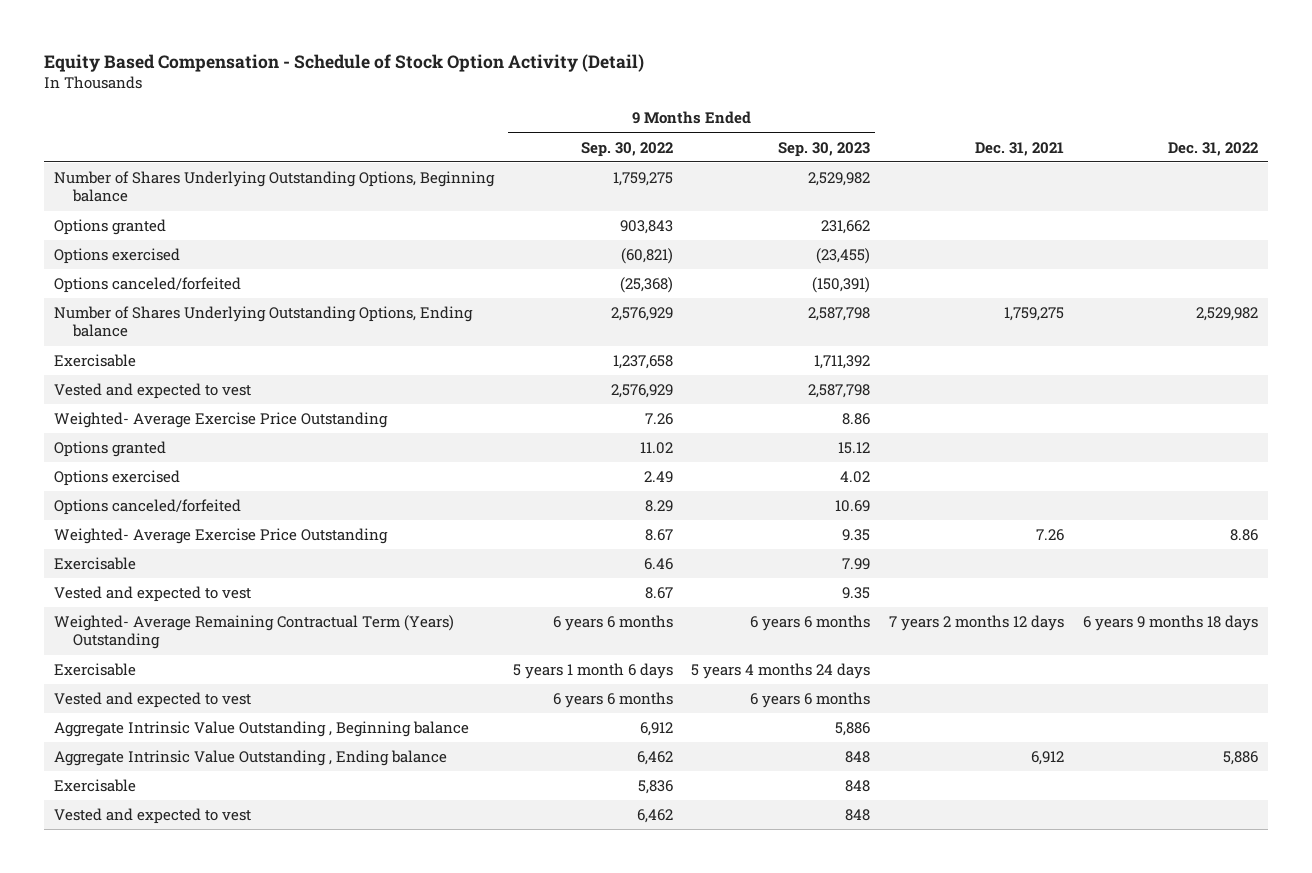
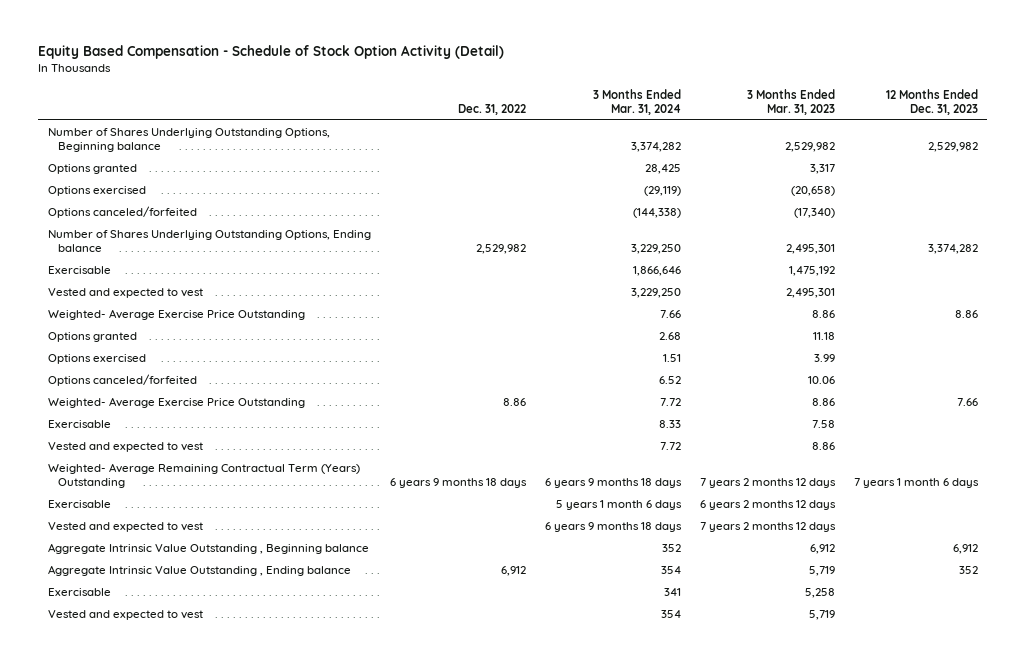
- | 9 Months Ended Sep. 30, 2022 | 9 Months Ended Sep. 30, 2023 | Dec. 31, 2021 | Dec. 31, 2022
+ | Dec. 31, 2022 | 3 Months Ended Mar. 31, 2024 | 3 Months Ended Mar. 31, 2023 | 12 Months Ended Dec. 31, 2023
- Aggregate Intrinsic Value Outstanding , Ending balance | 6,462 | 848 | 6,912 | 5,886
+ Aggregate Intrinsic Value Outstanding , Ending balance | 6,912 | 354 | 5,719 | 352

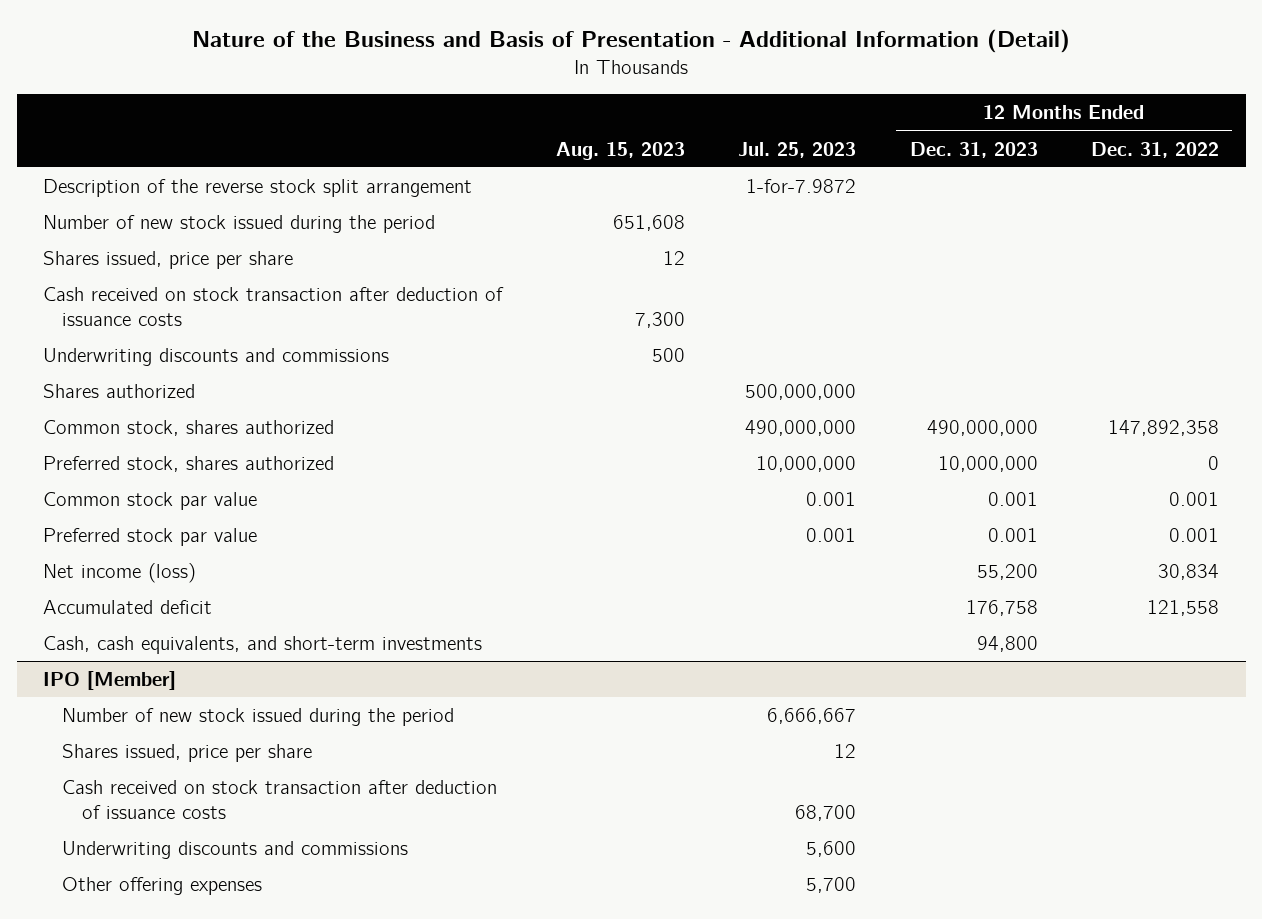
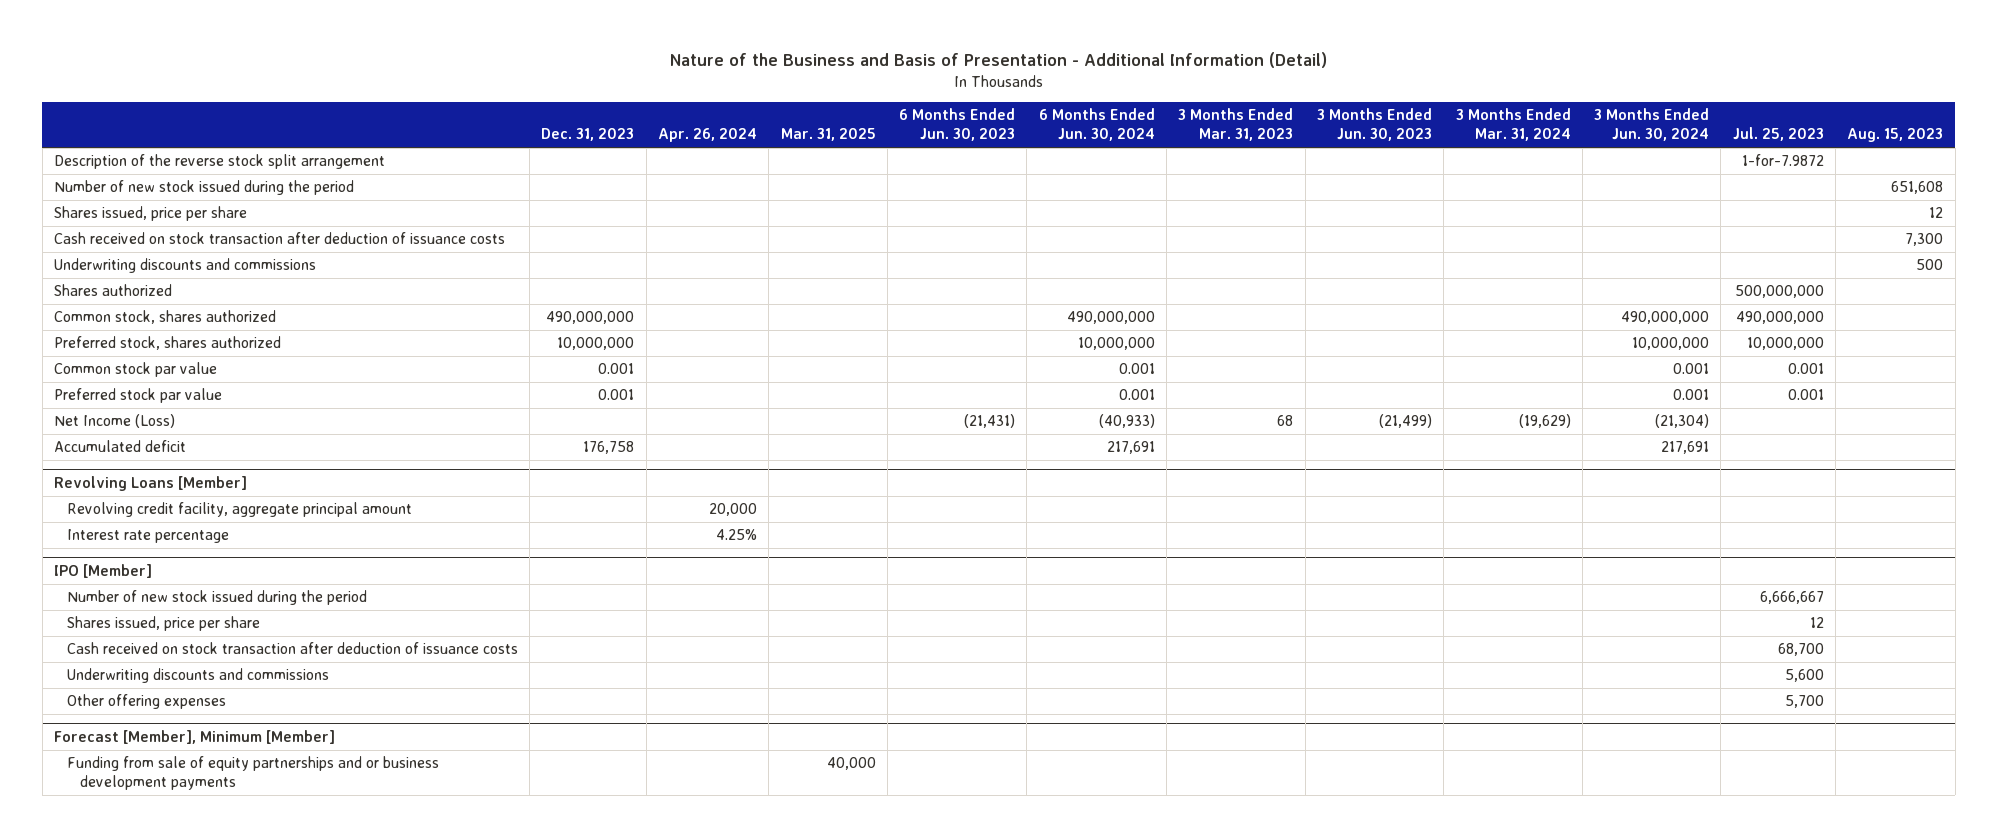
- | Aug. 15, 2023 | Jul. 25, 2023 | 12 Months Ended Dec. 31, 2023 | 12 Months Ended Dec. 31, 2022
+ | Dec. 31, 2023 | Apr. 26, 2024 | Mar. 31, 2025 | 6 Months Ended Jun. 30, 2023 | 6 Months Ended Jun. 30, 2024 | 3 Months Ended Mar. 31, 2023 | 3 Months Ended Jun. 30, 2023 | 3 Months Ended Mar. 31, 2024 | 3 Months Ended Jun. 30, 2024 | Jul. 25, 2023 | Aug. 15, 2023
- Net income (loss) | | | 55,200 | 30,834
+ Net Income (Loss) | | | | (21,431) | (40,933) | 68 | (21,499) | (19,629) | (21,304) | |
- Cash, cash equivalents, and short-term investments | | | 94,800 |
+ Revolving Loans [Member]
+ Revolving credit facility, aggregate principal amount | | 20,000 | | | | | | | | |
+ Interest rate percentage | | 4.25% | | | | | | | | |
+ Forecast [Member], Minimum [Member]
+ Funding from sale of equity partnerships and or business development payments | | | 40,000 | | | | | | | |

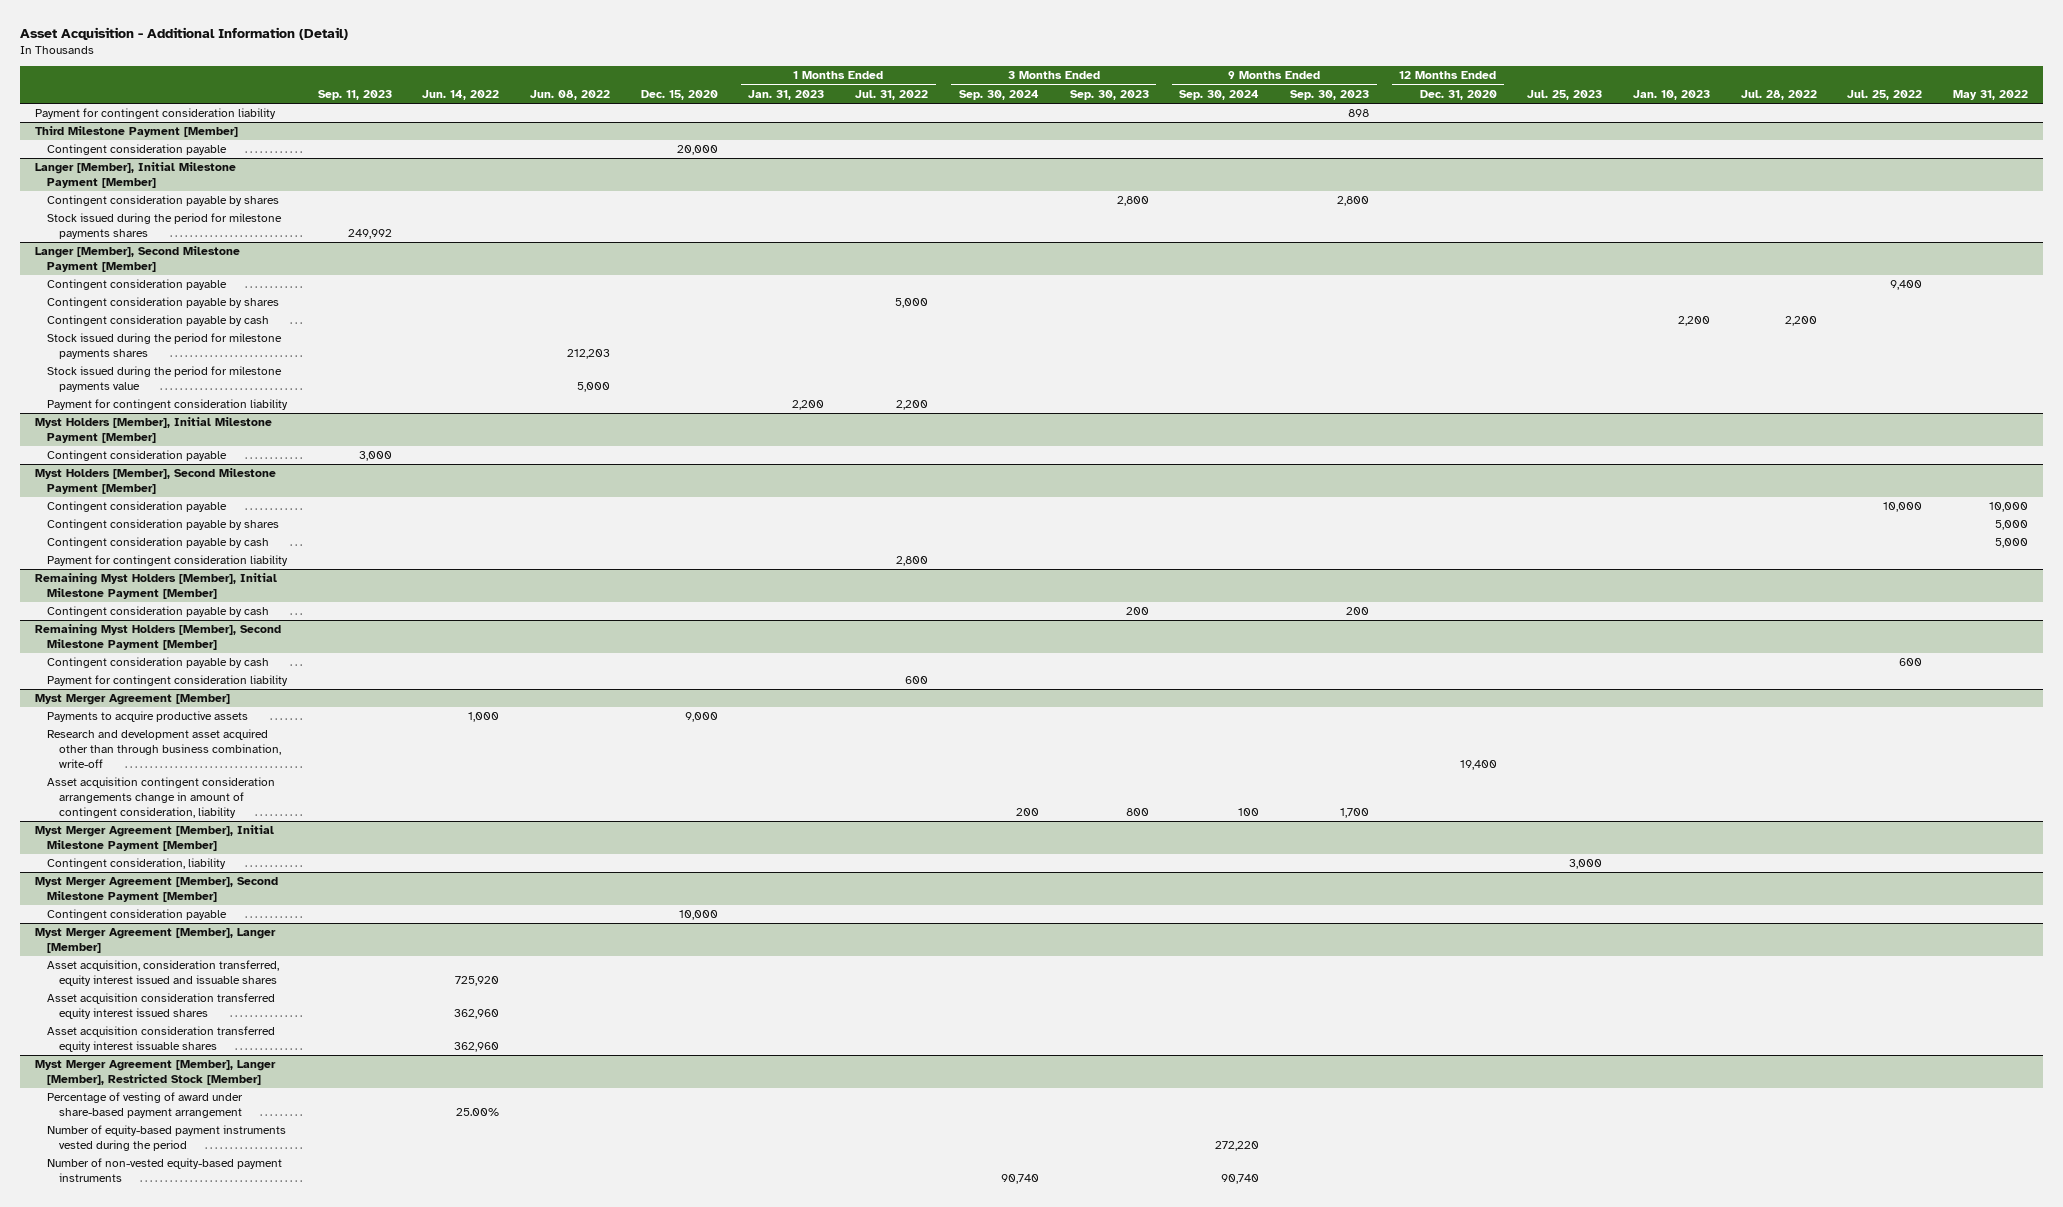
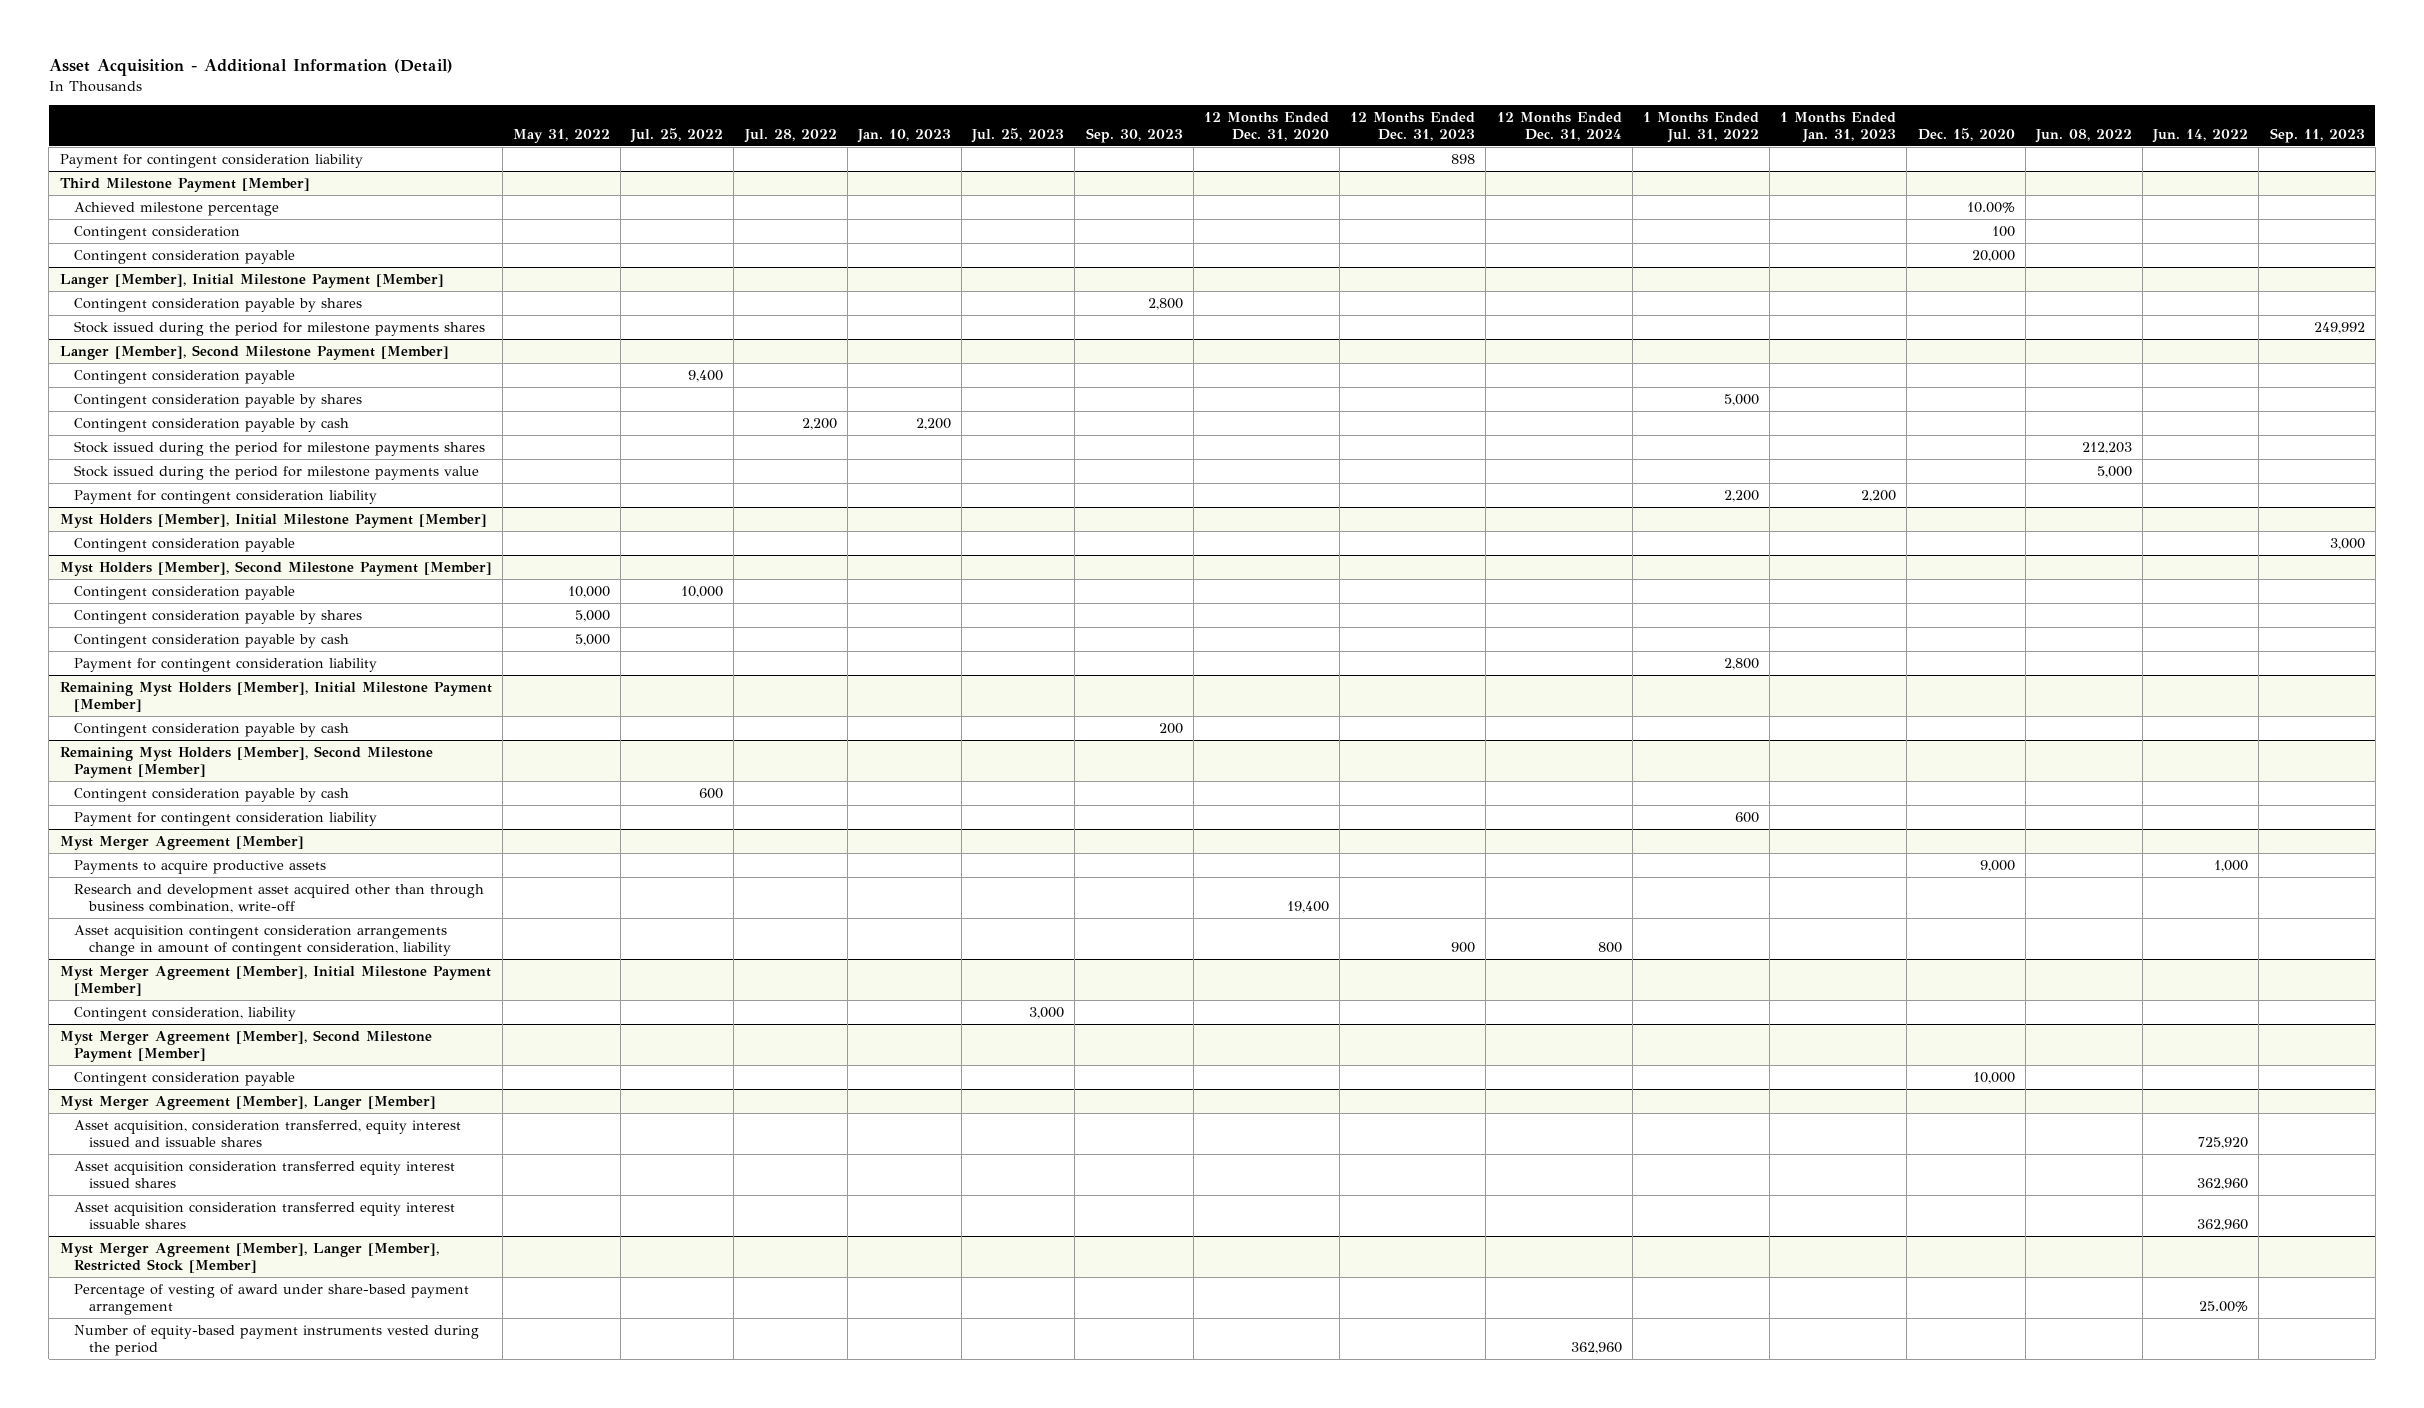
- | Sep. 11, 2023 | Jun. 14, 2022 | Jun. 08, 2022 | Dec. 15, 2020 | 1 Months Ended Jan. 31, 2023 | 1 Months Ended Jul. 31, 2022 | 3 Months Ended Sep. 30, 2024 | 3 Months Ended Sep. 30, 2023 | 9 Months Ended Sep. 30, 2024 | 9 Months Ended Sep. 30, 2023 | 12 Months Ended Dec. 31, 2020 | Jul. 25, 2023 | Jan. 10, 2023 | Jul. 28, 2022 | Jul. 25, 2022 | May 31, 2022
+ | May 31, 2022 | Jul. 25, 2022 | Jul. 28, 2022 | Jan. 10, 2023 | Jul. 25, 2023 | Sep. 30, 2023 | 12 Months Ended Dec. 31, 2020 | 12 Months Ended Dec. 31, 2023 | 12 Months Ended Dec. 31, 2024 | 1 Months Ended Jul. 31, 2022 | 1 Months Ended Jan. 31, 2023 | Dec. 15, 2020 | Jun. 08, 2022 | Jun. 14, 2022 | Sep. 11, 2023
@ Third Milestone Payment [Member]
+ Achieved milestone percentage | | | | | | | | | | | | 10.00% | | |
+ Contingent consideration | | | | | | | | | | | | 100 | | |
@ Myst Merger Agreement [Member], Langer [Member], Restricted Stock [Member]
- Number of non-vested equity-based payment instruments | | | | | | | 90,740 | | 90,740 | | | | | | |

